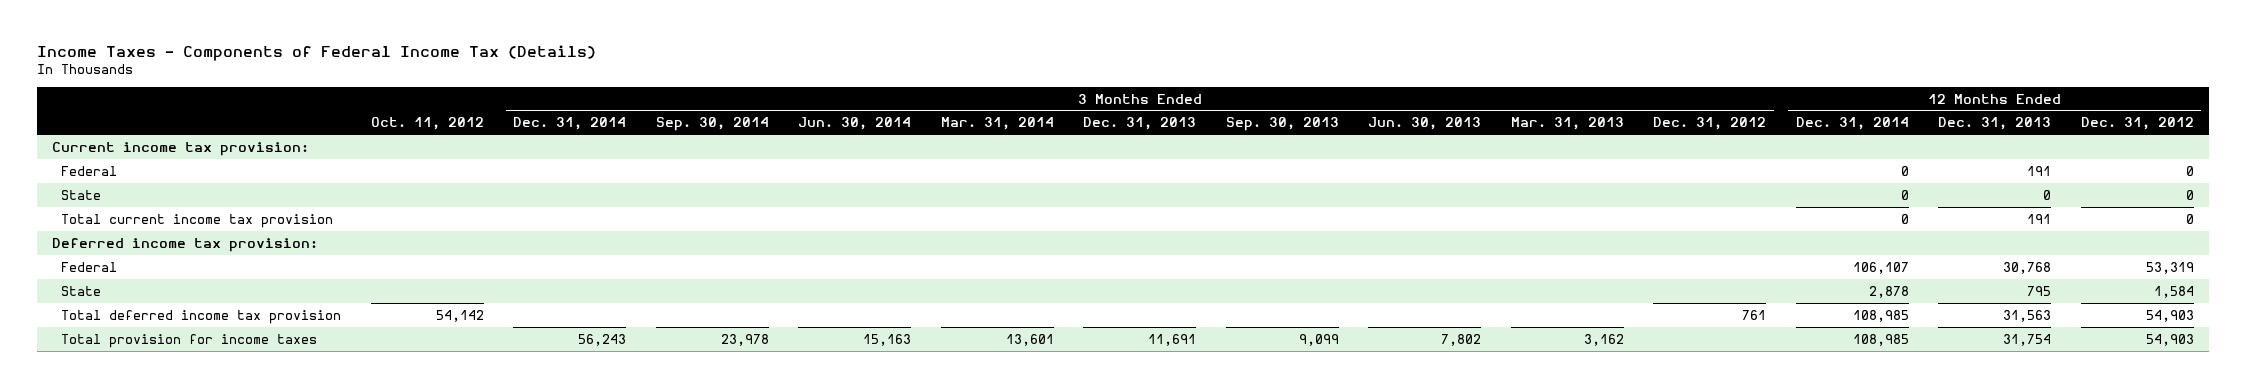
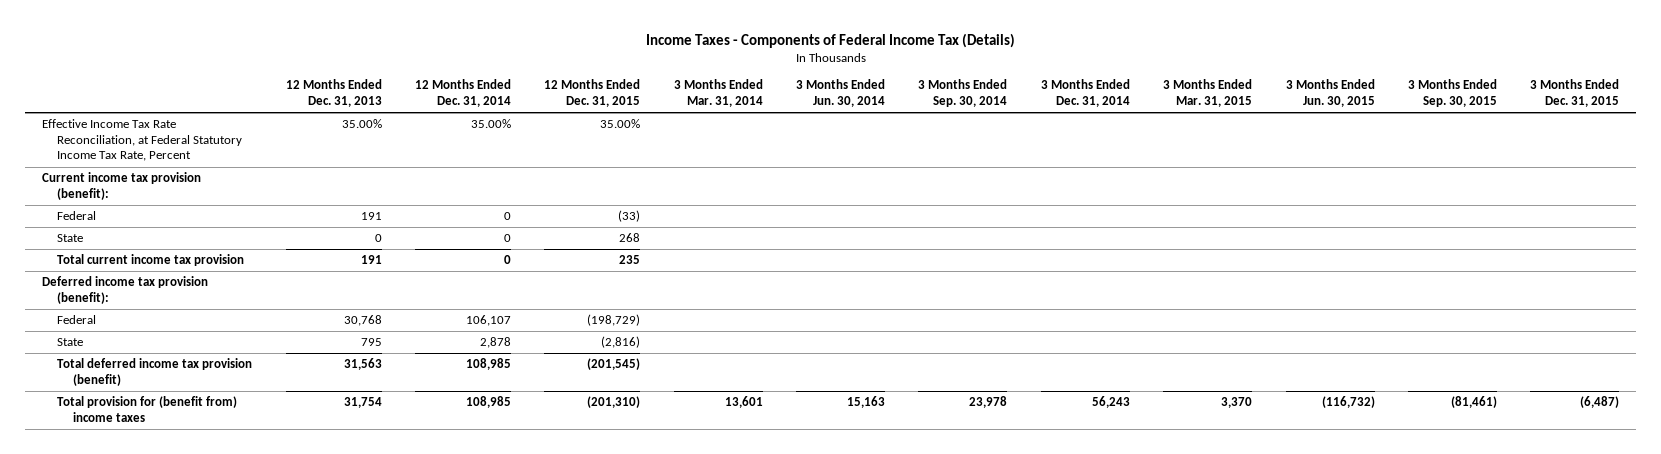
- | Oct. 11, 2012 | 3 Months Ended Dec. 31, 2014 | 3 Months Ended Sep. 30, 2014 | 3 Months Ended Jun. 30, 2014 | 3 Months Ended Mar. 31, 2014 | 3 Months Ended Dec. 31, 2013 | 3 Months Ended Sep. 30, 2013 | 3 Months Ended Jun. 30, 2013 | 3 Months Ended Mar. 31, 2013 | 3 Months Ended Dec. 31, 2012 | 12 Months Ended Dec. 31, 2014 | 12 Months Ended Dec. 31, 2013 | 12 Months Ended Dec. 31, 2012
+ | 12 Months Ended Dec. 31, 2013 | 12 Months Ended Dec. 31, 2014 | 12 Months Ended Dec. 31, 2015 | 3 Months Ended Mar. 31, 2014 | 3 Months Ended Jun. 30, 2014 | 3 Months Ended Sep. 30, 2014 | 3 Months Ended Dec. 31, 2014 | 3 Months Ended Mar. 31, 2015 | 3 Months Ended Jun. 30, 2015 | 3 Months Ended Sep. 30, 2015 | 3 Months Ended Dec. 31, 2015
- Current income tax provision:
+ Effective Income Tax Rate Reconciliation, at Federal Statutory Income Tax Rate, Percent | 35.00% | 35.00% | 35.00% | | | | | | | |
+ Current income tax provision (benefit):
- Deferred income tax provision:
+ Deferred income tax provision (benefit):
- Total deferred income tax provision | 54,142 | | | | | | | | | 761 | 108,985 | 31,563 | 54,903
- Total provision for income taxes | | 56,243 | 23,978 | 15,163 | 13,601 | 11,691 | 9,099 | 7,802 | 3,162 | | 108,985 | 31,754 | 54,903
+ Total deferred income tax provision (benefit) | 31,563 | 108,985 | (201,545) | | | | | | | |
+ Total provision for (benefit from) income taxes | 31,754 | 108,985 | (201,310) | 13,601 | 15,163 | 23,978 | 56,243 | 3,370 | (116,732) | (81,461) | (6,487)

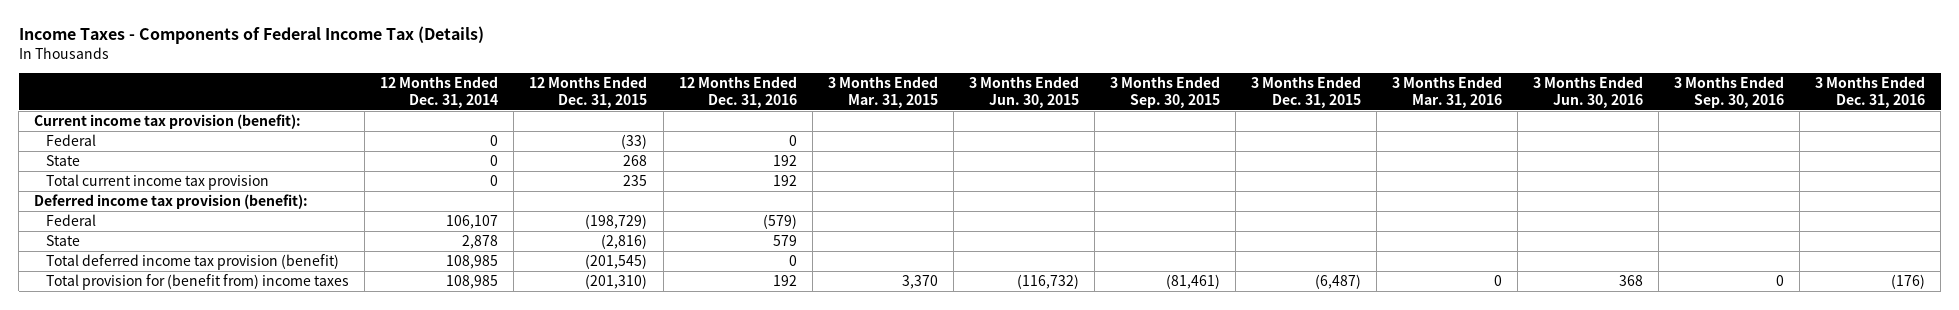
- | 12 Months Ended Dec. 31, 2013 | 12 Months Ended Dec. 31, 2014 | 12 Months Ended Dec. 31, 2015 | 3 Months Ended Mar. 31, 2014 | 3 Months Ended Jun. 30, 2014 | 3 Months Ended Sep. 30, 2014 | 3 Months Ended Dec. 31, 2014 | 3 Months Ended Mar. 31, 2015 | 3 Months Ended Jun. 30, 2015 | 3 Months Ended Sep. 30, 2015 | 3 Months Ended Dec. 31, 2015
+ | 12 Months Ended Dec. 31, 2014 | 12 Months Ended Dec. 31, 2015 | 12 Months Ended Dec. 31, 2016 | 3 Months Ended Mar. 31, 2015 | 3 Months Ended Jun. 30, 2015 | 3 Months Ended Sep. 30, 2015 | 3 Months Ended Dec. 31, 2015 | 3 Months Ended Mar. 31, 2016 | 3 Months Ended Jun. 30, 2016 | 3 Months Ended Sep. 30, 2016 | 3 Months Ended Dec. 31, 2016
- Effective Income Tax Rate Reconciliation, at Federal Statutory Income Tax Rate, Percent | 35.00% | 35.00% | 35.00% | | | | | | | |

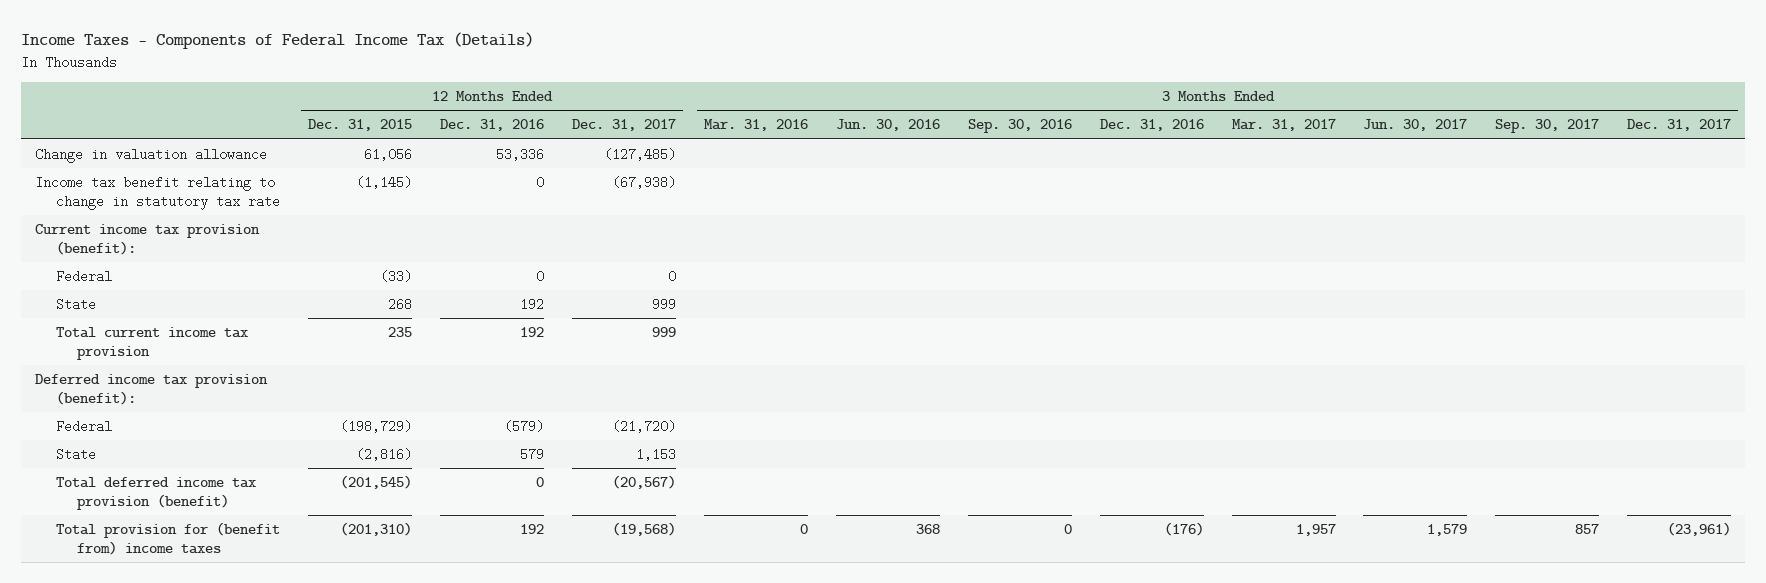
- | 12 Months Ended Dec. 31, 2014 | 12 Months Ended Dec. 31, 2015 | 12 Months Ended Dec. 31, 2016 | 3 Months Ended Mar. 31, 2015 | 3 Months Ended Jun. 30, 2015 | 3 Months Ended Sep. 30, 2015 | 3 Months Ended Dec. 31, 2015 | 3 Months Ended Mar. 31, 2016 | 3 Months Ended Jun. 30, 2016 | 3 Months Ended Sep. 30, 2016 | 3 Months Ended Dec. 31, 2016
+ | 12 Months Ended Dec. 31, 2015 | 12 Months Ended Dec. 31, 2016 | 12 Months Ended Dec. 31, 2017 | 3 Months Ended Mar. 31, 2016 | 3 Months Ended Jun. 30, 2016 | 3 Months Ended Sep. 30, 2016 | 3 Months Ended Dec. 31, 2016 | 3 Months Ended Mar. 31, 2017 | 3 Months Ended Jun. 30, 2017 | 3 Months Ended Sep. 30, 2017 | 3 Months Ended Dec. 31, 2017
+ Change in valuation allowance | 61,056 | 53,336 | (127,485) | | | | | | | |
+ Income tax benefit relating to change in statutory tax rate | (1,145) | 0 | (67,938) | | | | | | | |

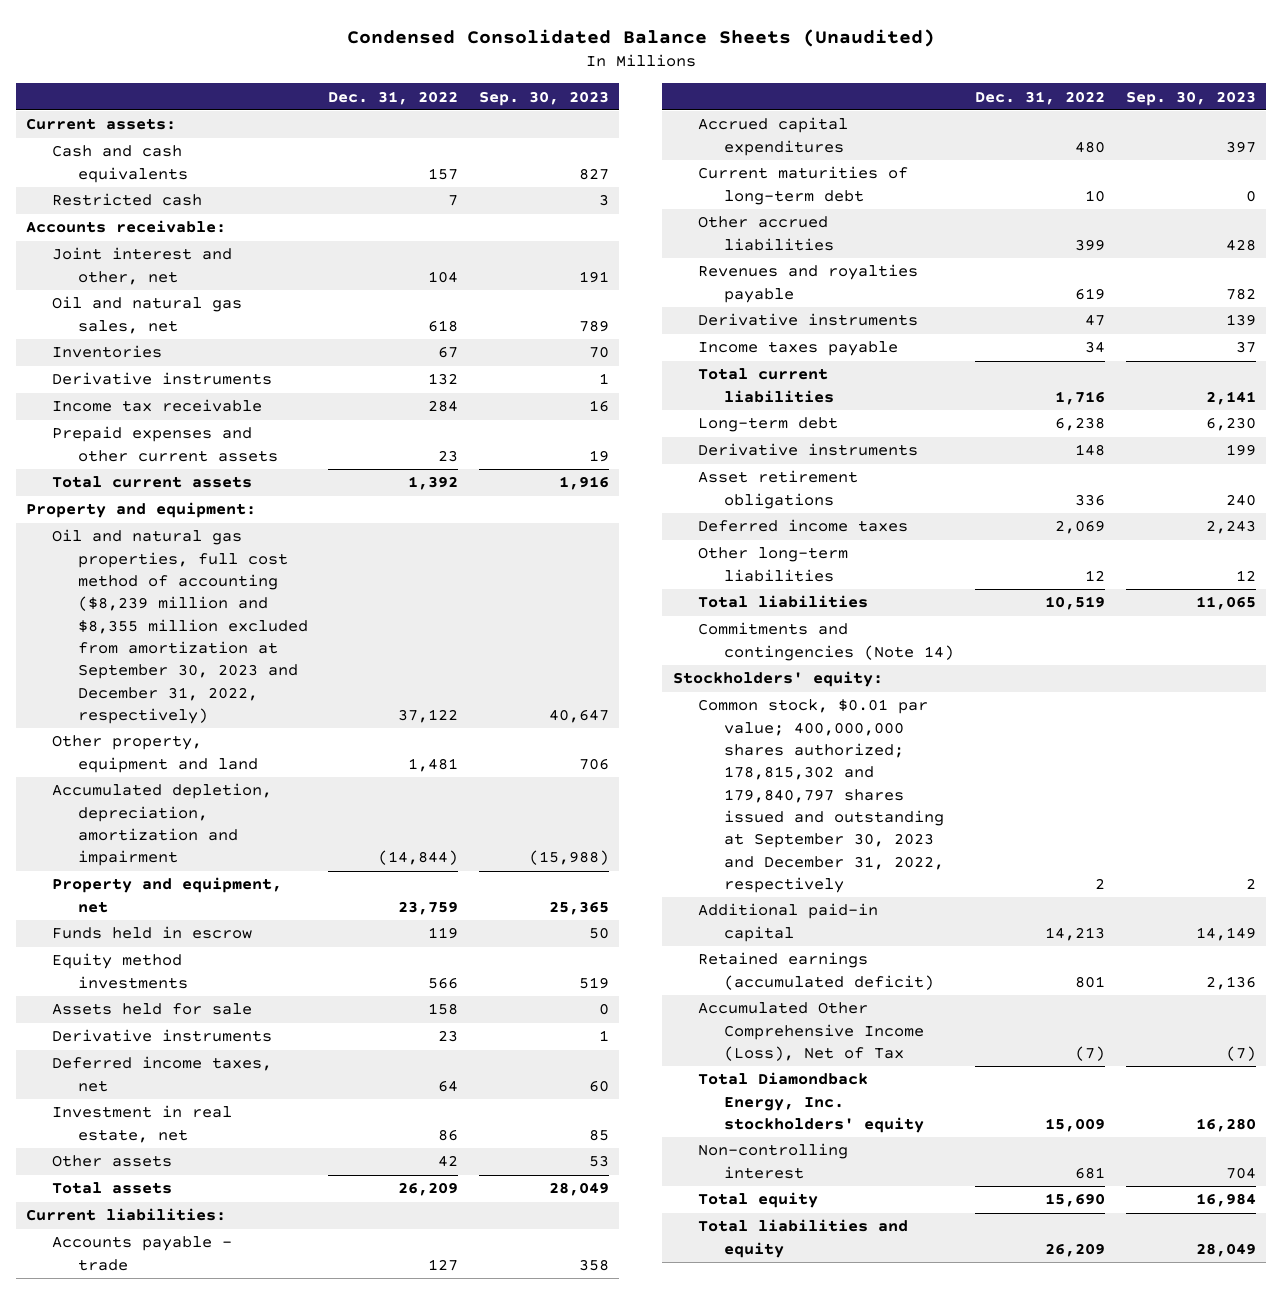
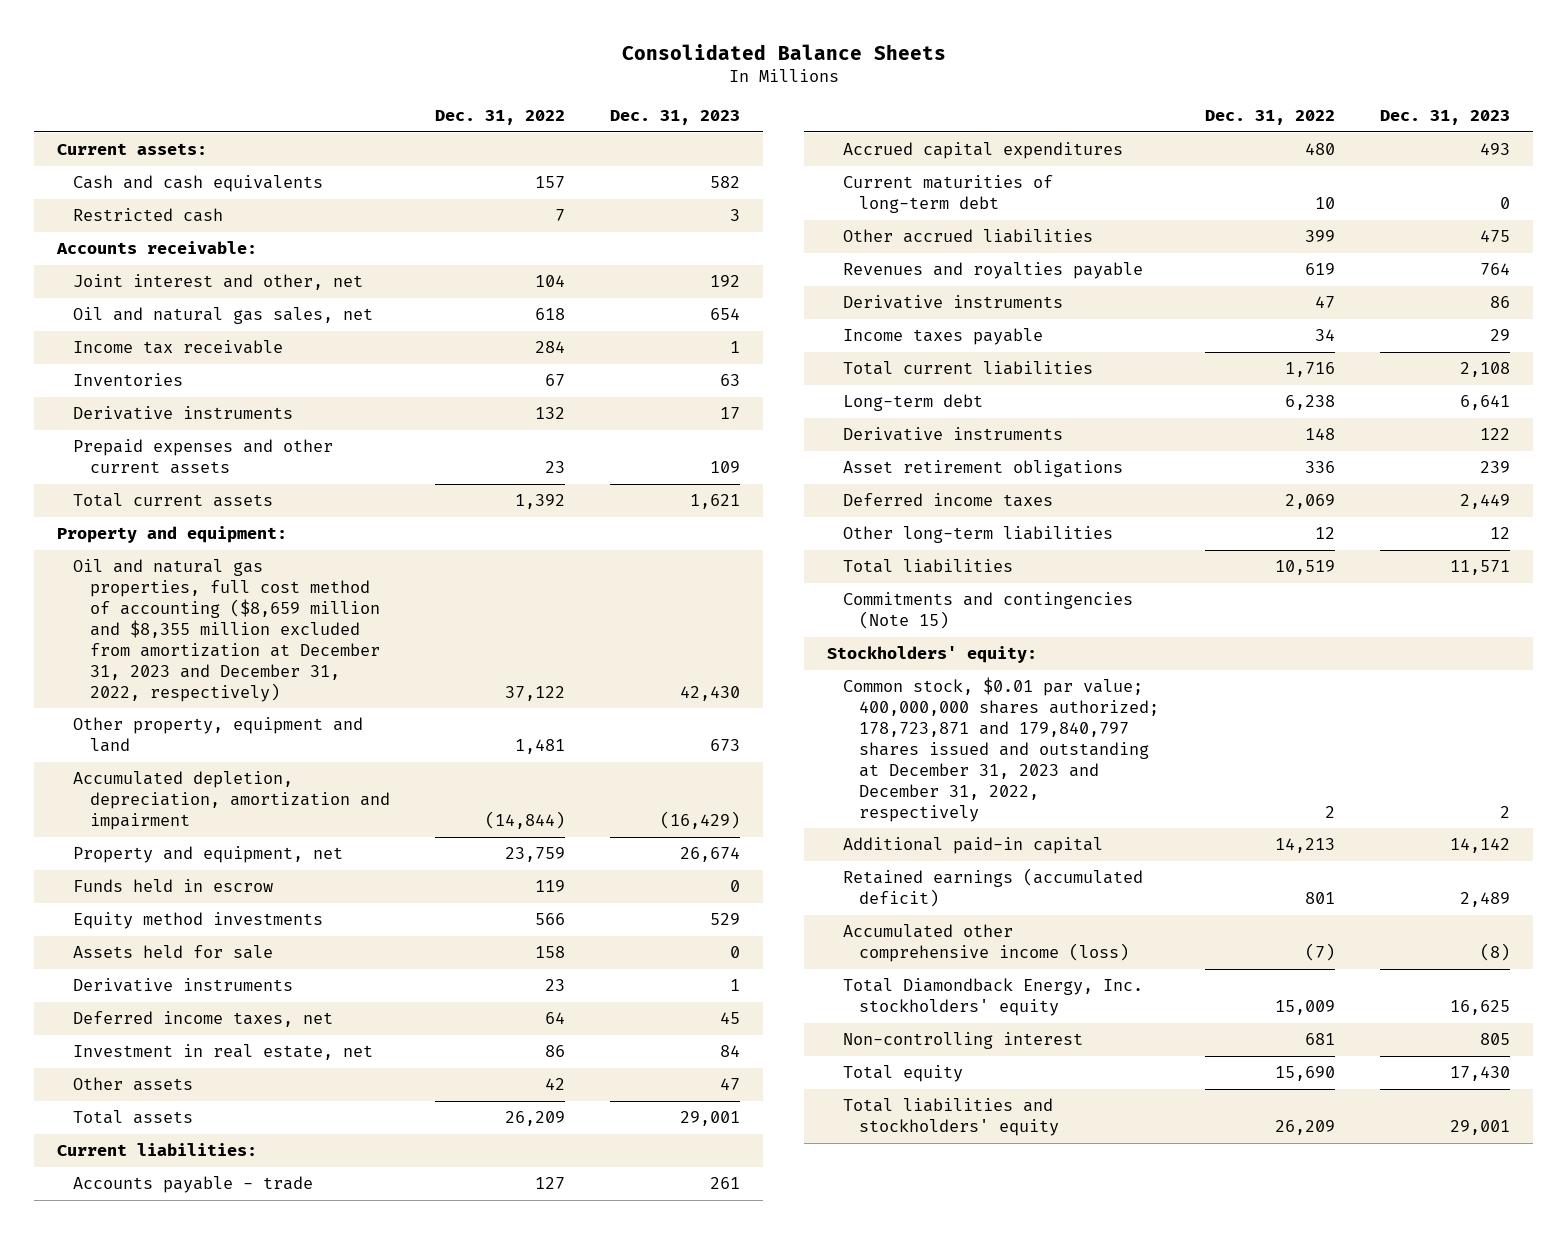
- Condensed Consolidated Balance Sheets (Unaudited)
+ Consolidated Balance Sheets
- | Dec. 31, 2022 | Sep. 30, 2023
+ | Dec. 31, 2022 | Dec. 31, 2023
moved up: Income tax receivable | 284 | 1
- Oil and natural gas properties, full cost method of accounting ($8,239 million and $8,355 million excluded from amortization at September 30, 2023 and December 31, 2022, respectively) | 37,122 | 40,647
+ Oil and natural gas properties, full cost method of accounting ($8,659 million and $8,355 million excluded from amortization at December 31, 2023 and December 31, 2022, respectively) | 37,122 | 42,430
- Commitments and contingencies (Note 14)
+ Commitments and contingencies (Note 15)
- Common stock, $0.01 par value; 400,000,000 shares authorized; 178,815,302 and 179,840,797 shares issued and outstanding at September 30, 2023 and December 31, 2022, respectively | 2 | 2
+ Common stock, $0.01 par value; 400,000,000 shares authorized; 178,723,871 and 179,840,797 shares issued and outstanding at December 31, 2023 and December 31, 2022, respectively | 2 | 2
- Accumulated Other Comprehensive Income (Loss), Net of Tax | (7) | (7)
+ Accumulated other comprehensive income (loss) | (7) | (8)
- Total liabilities and equity | 26,209 | 28,049
+ Total liabilities and stockholders' equity | 26,209 | 29,001

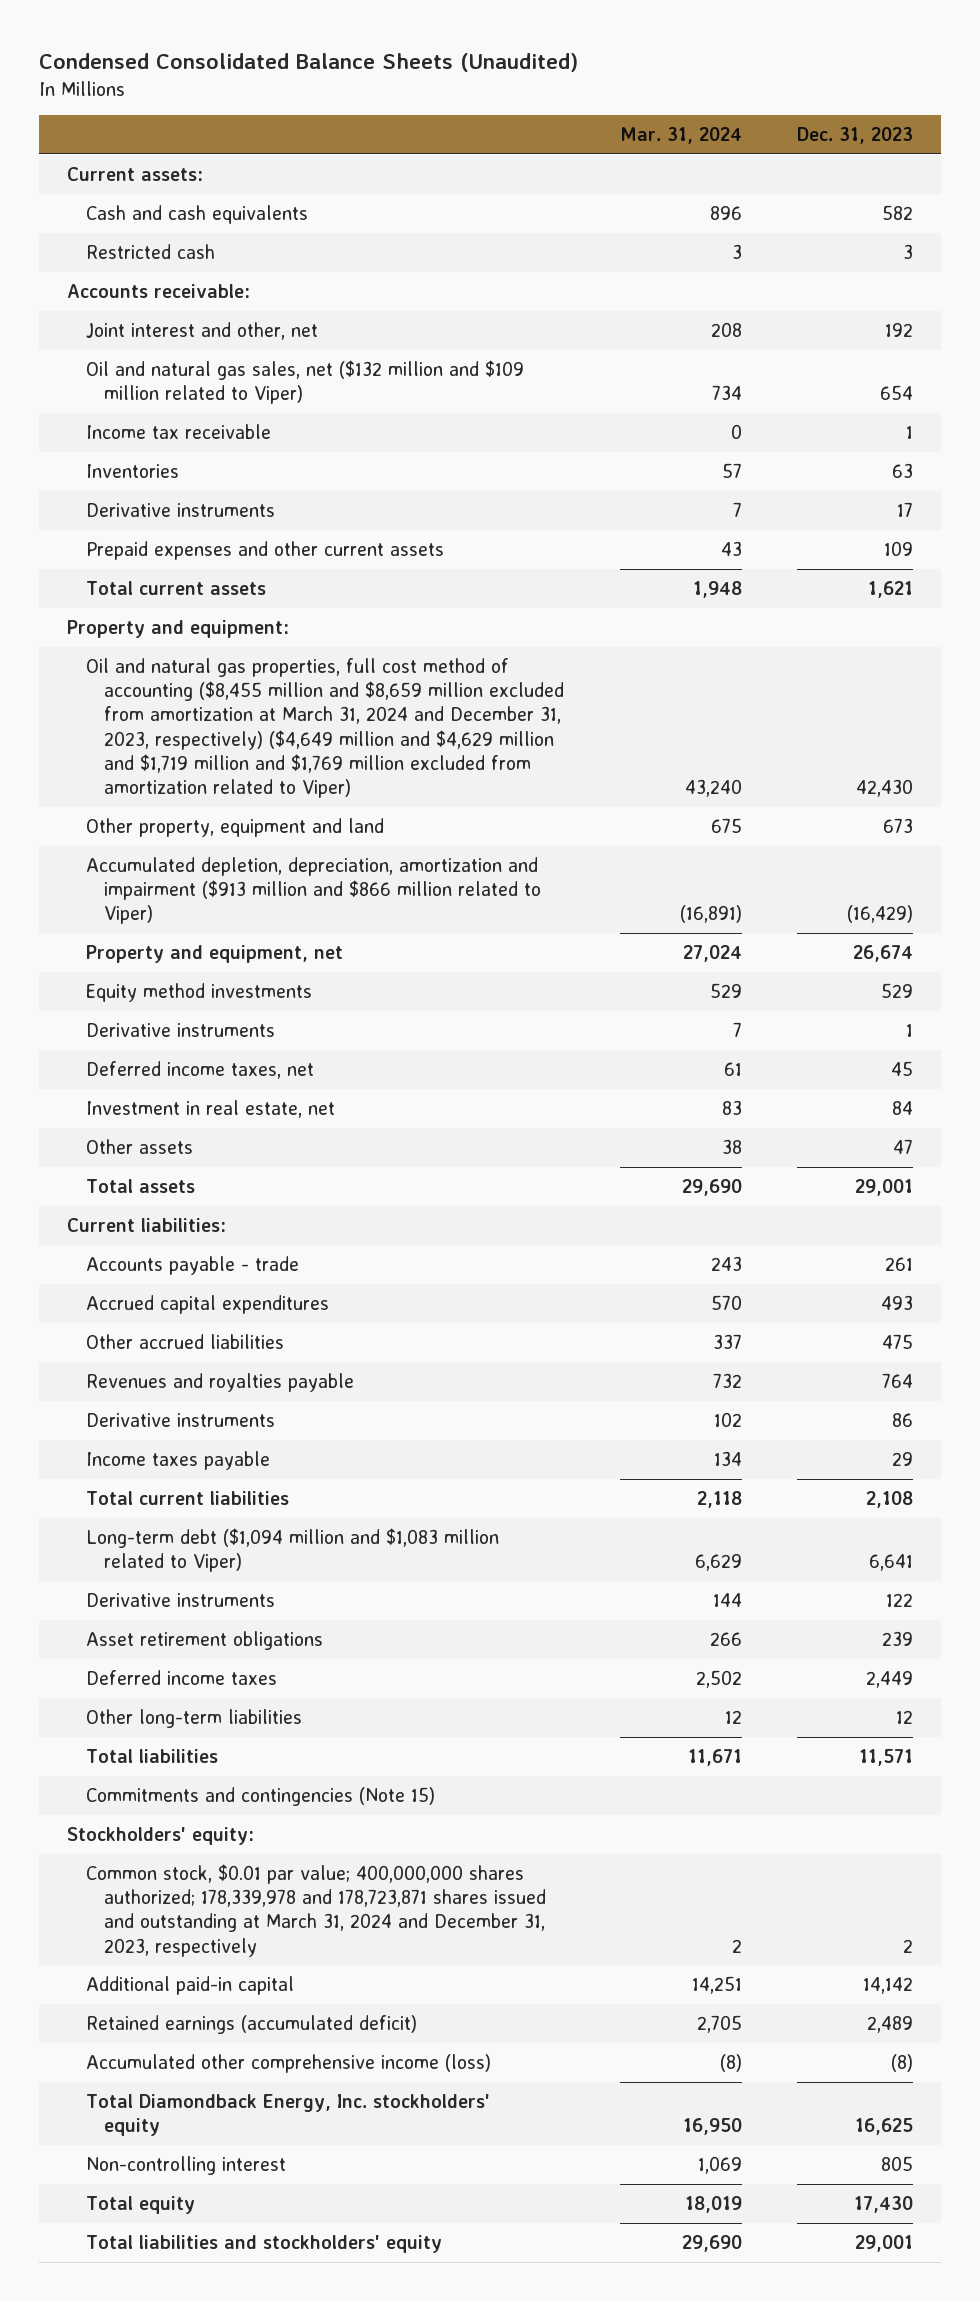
- Consolidated Balance Sheets
+ Condensed Consolidated Balance Sheets (Unaudited)
- | Dec. 31, 2022 | Dec. 31, 2023
+ | Mar. 31, 2024 | Dec. 31, 2023
- Oil and natural gas sales, net | 618 | 654
+ Oil and natural gas sales, net ($132 million and $109 million related to Viper) | 734 | 654
- Oil and natural gas properties, full cost method of accounting ($8,659 million and $8,355 million excluded from amortization at December 31, 2023 and December 31, 2022, respectively) | 37,122 | 42,430
+ Oil and natural gas properties, full cost method of accounting ($8,455 million and $8,659 million excluded from amortization at March 31, 2024 and December 31, 2023, respectively) ($4,649 million and $4,629 million and $1,719 million and $1,769 million excluded from amortization related to Viper) | 43,240 | 42,430
- Accumulated depletion, depreciation, amortization and impairment | (14,844) | (16,429)
+ Accumulated depletion, depreciation, amortization and impairment ($913 million and $866 million related to Viper) | (16,891) | (16,429)
- Funds held in escrow | 119 | 0
- Assets held for sale | 158 | 0
- Current maturities of long-term debt | 10 | 0
- Long-term debt | 6,238 | 6,641
+ Long-term debt ($1,094 million and $1,083 million related to Viper) | 6,629 | 6,641
- Common stock, $0.01 par value; 400,000,000 shares authorized; 178,723,871 and 179,840,797 shares issued and outstanding at December 31, 2023 and December 31, 2022, respectively | 2 | 2
+ Common stock, $0.01 par value; 400,000,000 shares authorized; 178,339,978 and 178,723,871 shares issued and outstanding at March 31, 2024 and December 31, 2023, respectively | 2 | 2

